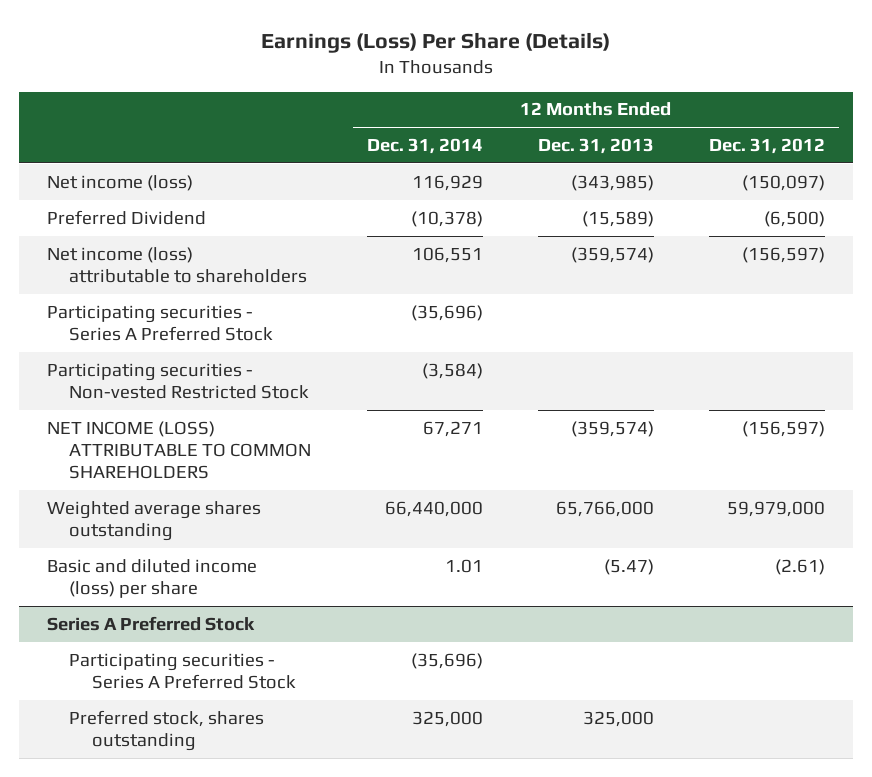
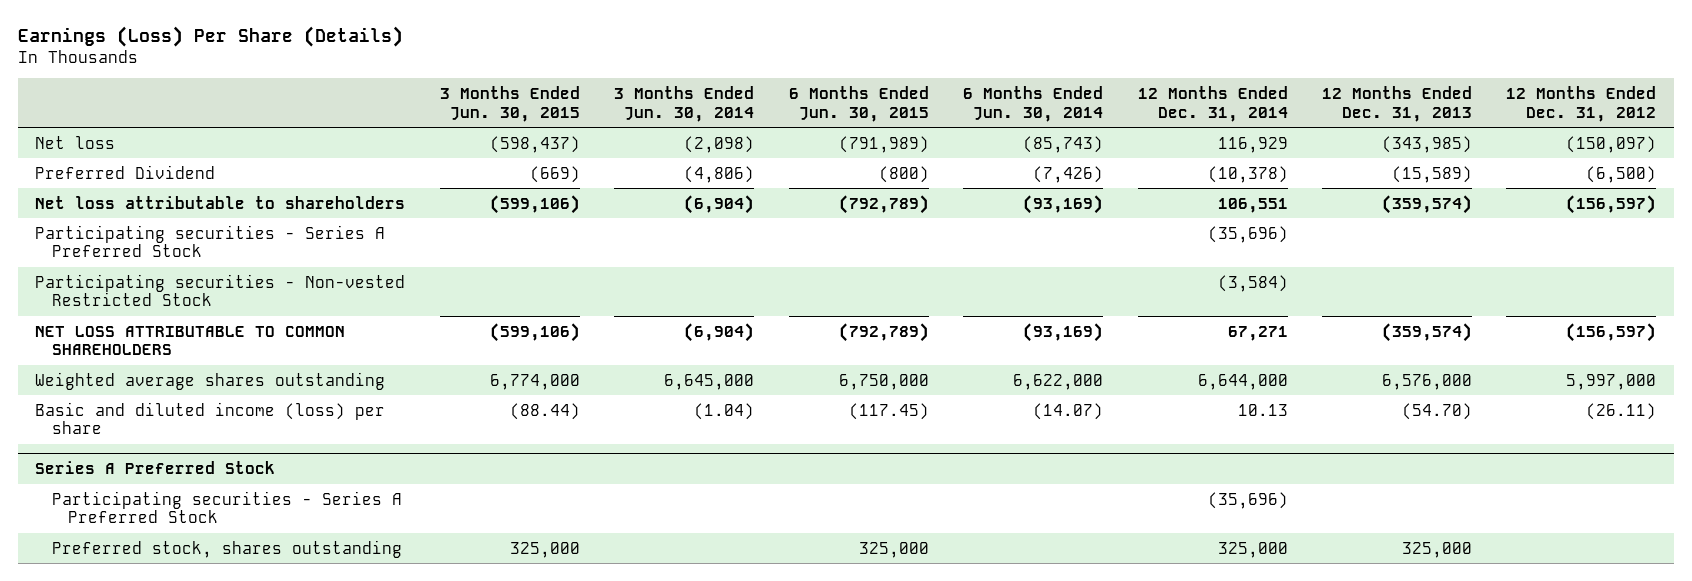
- | 12 Months Ended Dec. 31, 2014 | 12 Months Ended Dec. 31, 2013 | 12 Months Ended Dec. 31, 2012
+ | 3 Months Ended Jun. 30, 2015 | 3 Months Ended Jun. 30, 2014 | 6 Months Ended Jun. 30, 2015 | 6 Months Ended Jun. 30, 2014 | 12 Months Ended Dec. 31, 2014 | 12 Months Ended Dec. 31, 2013 | 12 Months Ended Dec. 31, 2012
- Net income (loss) | 116,929 | (343,985) | (150,097)
+ Net loss | (598,437) | (2,098) | (791,989) | (85,743) | 116,929 | (343,985) | (150,097)
- Net income (loss) attributable to shareholders | 106,551 | (359,574) | (156,597)
+ Net loss attributable to shareholders | (599,106) | (6,904) | (792,789) | (93,169) | 106,551 | (359,574) | (156,597)
- NET INCOME (LOSS) ATTRIBUTABLE TO COMMON SHAREHOLDERS | 67,271 | (359,574) | (156,597)
- Weighted average shares outstanding | 66,440,000 | 65,766,000 | 59,979,000
- Basic and diluted income (loss) per share | 1.01 | (5.47) | (2.61)
+ NET LOSS ATTRIBUTABLE TO COMMON SHAREHOLDERS | (599,106) | (6,904) | (792,789) | (93,169) | 67,271 | (359,574) | (156,597)
+ Weighted average shares outstanding | 6,774,000 | 6,645,000 | 6,750,000 | 6,622,000 | 6,644,000 | 6,576,000 | 5,997,000
+ Basic and diluted income (loss) per share | (88.44) | (1.04) | (117.45) | (14.07) | 10.13 | (54.70) | (26.11)

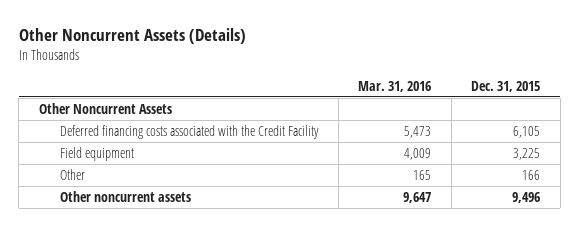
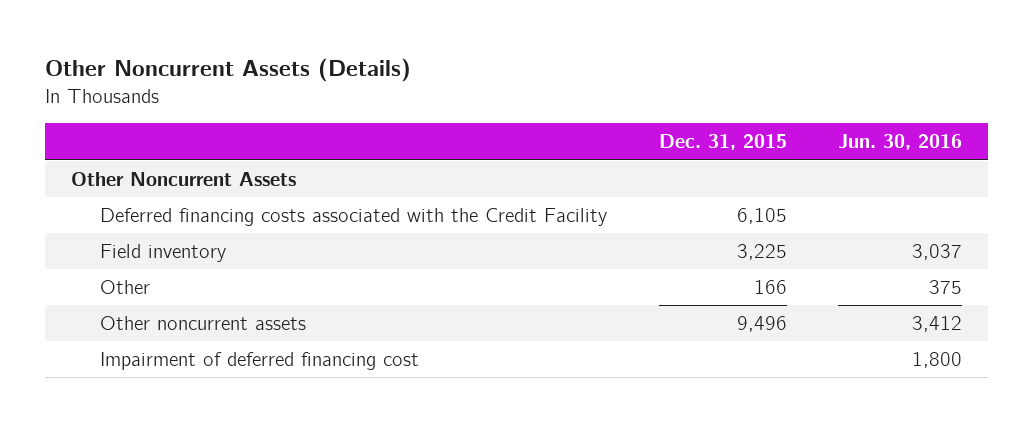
- | Mar. 31, 2016 | Dec. 31, 2015
+ | Dec. 31, 2015 | Jun. 30, 2016
- Field equipment | 4,009 | 3,225
+ Field inventory | 3,225 | 3,037
+ Impairment of deferred financing cost | | 1,800

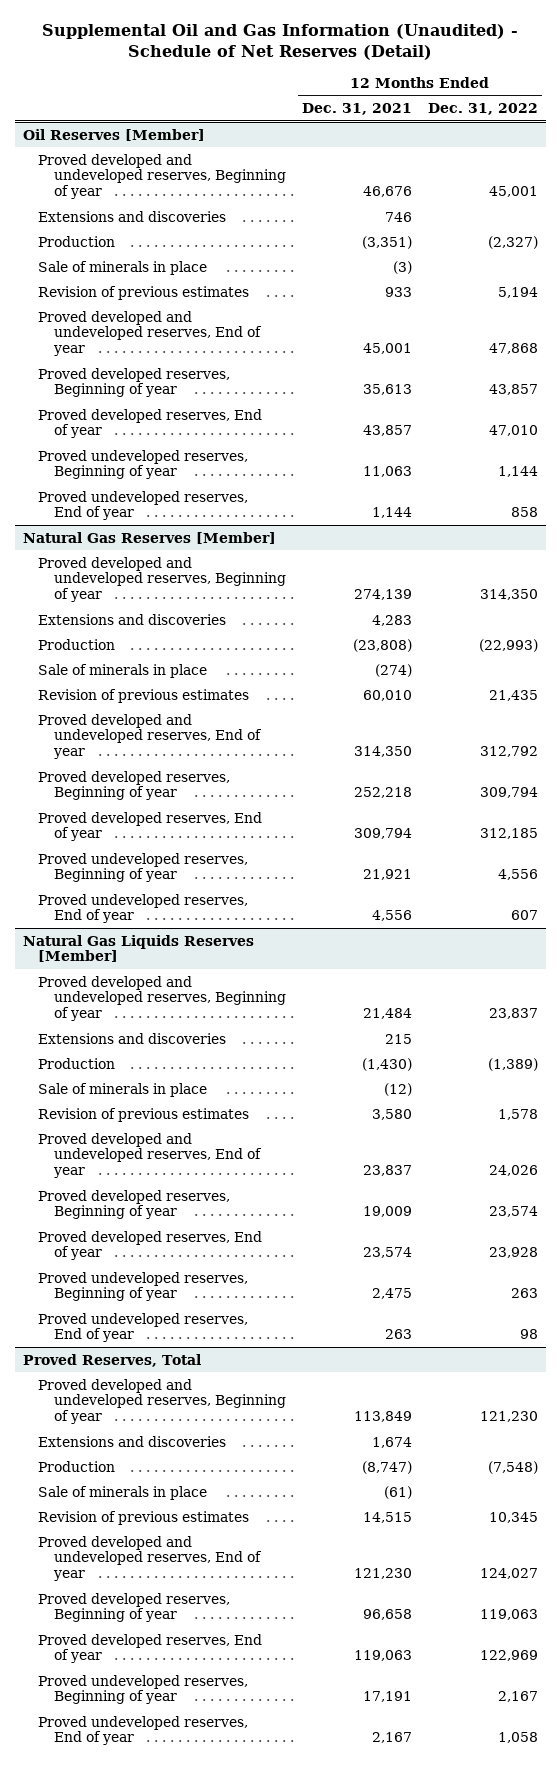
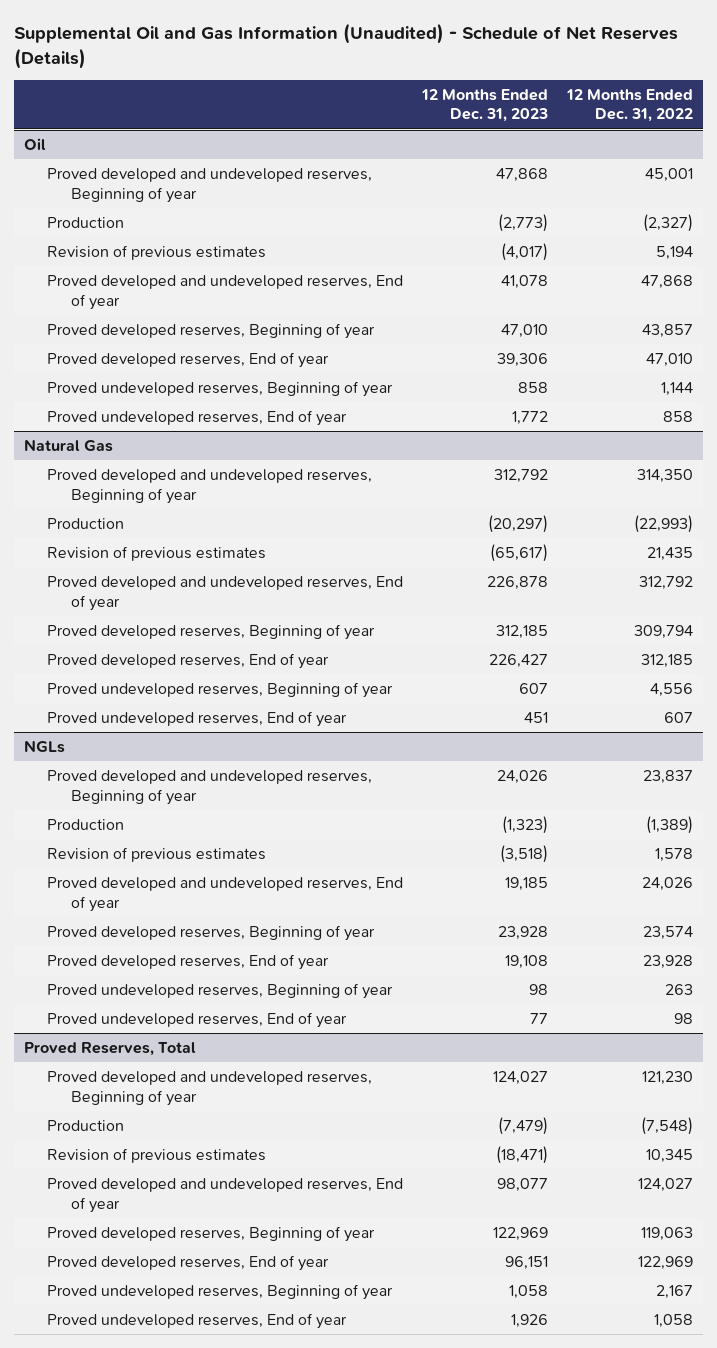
- Supplemental Oil and Gas Information (Unaudited) - Schedule of Net Reserves (Detail)
+ Supplemental Oil and Gas Information (Unaudited) - Schedule of Net Reserves (Details)
- | 12 Months Ended Dec. 31, 2021 | 12 Months Ended Dec. 31, 2022
+ | 12 Months Ended Dec. 31, 2023 | 12 Months Ended Dec. 31, 2022
- Oil Reserves [Member]
+ Oil
- Extensions and discoveries | 746 |
- Sale of minerals in place | (3) |
- Natural Gas Reserves [Member]
+ Natural Gas
- Extensions and discoveries | 4,283 |
- Sale of minerals in place | (274) |
- Natural Gas Liquids Reserves [Member]
+ NGLs
- Extensions and discoveries | 215 |
- Sale of minerals in place | (12) |
@ Proved Reserves, Total
- Extensions and discoveries | 1,674 |
- Sale of minerals in place | (61) |

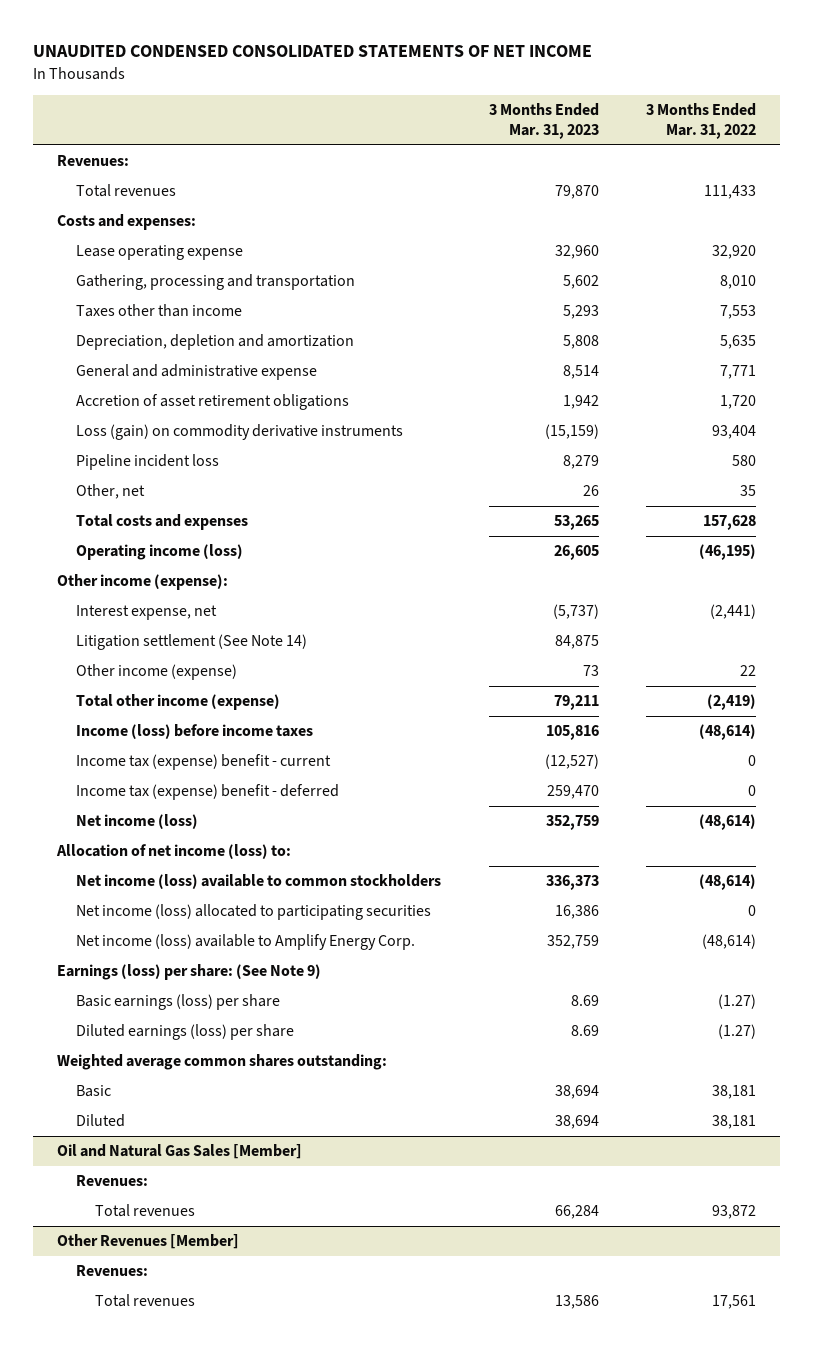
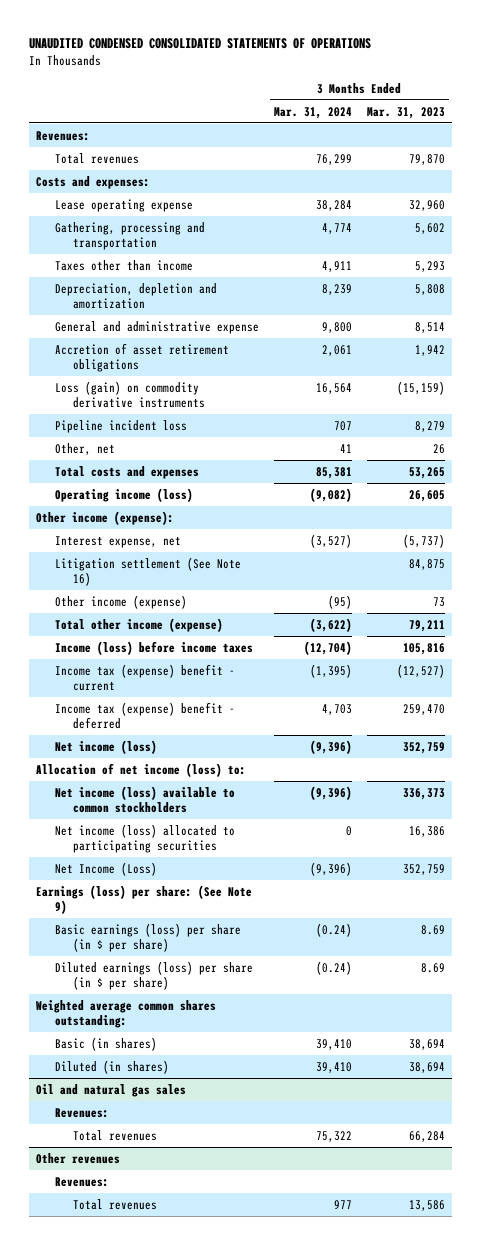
- UNAUDITED CONDENSED CONSOLIDATED STATEMENTS OF NET INCOME
+ UNAUDITED CONDENSED CONSOLIDATED STATEMENTS OF OPERATIONS
- | 3 Months Ended Mar. 31, 2023 | 3 Months Ended Mar. 31, 2022
+ | 3 Months Ended Mar. 31, 2024 | 3 Months Ended Mar. 31, 2023
- Litigation settlement (See Note 14) | 84,875 |
+ Litigation settlement (See Note 16) | | 84,875
- Net income (loss) available to Amplify Energy Corp. | 352,759 | (48,614)
+ Net Income (Loss) | (9,396) | 352,759
- Basic earnings (loss) per share | 8.69 | (1.27)
- Diluted earnings (loss) per share | 8.69 | (1.27)
+ Basic earnings (loss) per share (in $ per share) | (0.24) | 8.69
+ Diluted earnings (loss) per share (in $ per share) | (0.24) | 8.69
- Basic | 38,694 | 38,181
- Diluted | 38,694 | 38,181
- Oil and Natural Gas Sales [Member]
+ Basic (in shares) | 39,410 | 38,694
+ Diluted (in shares) | 39,410 | 38,694
+ Oil and natural gas sales
- Other Revenues [Member]
+ Other revenues

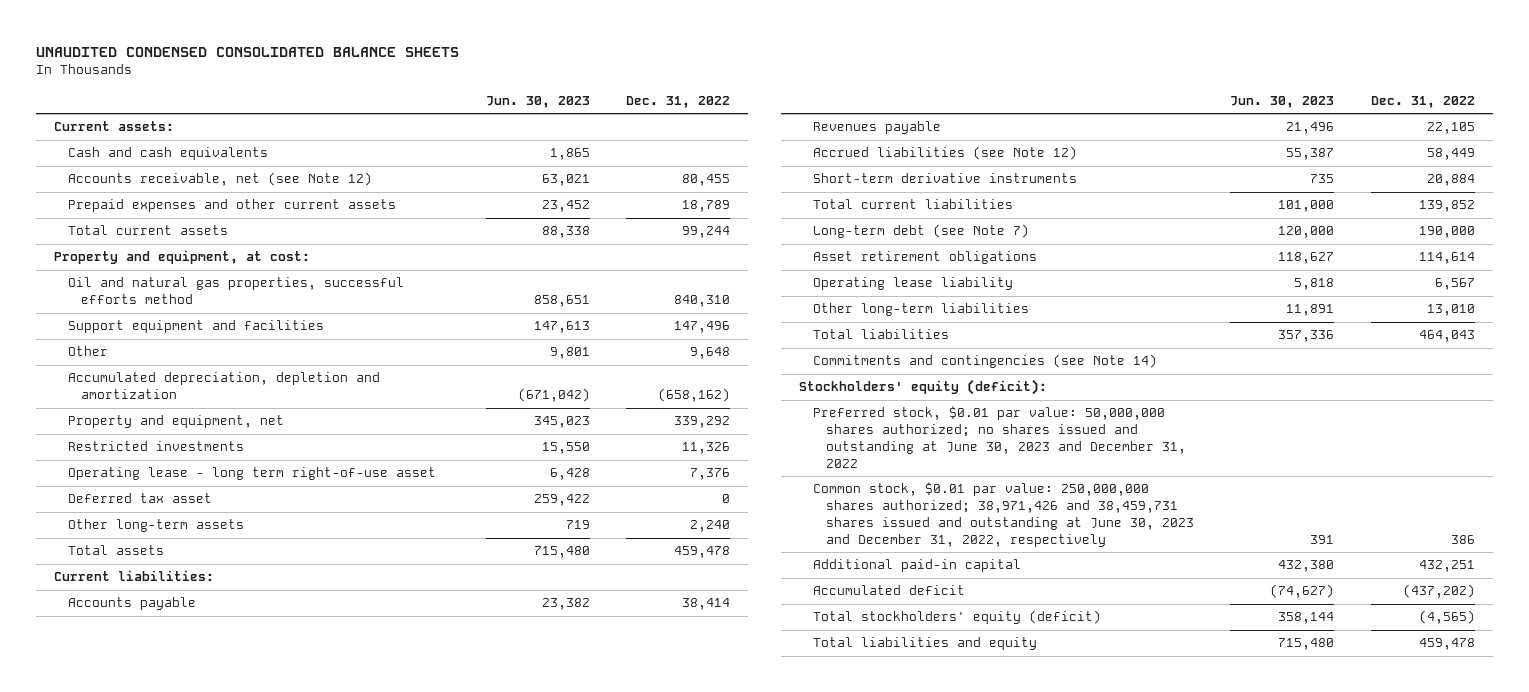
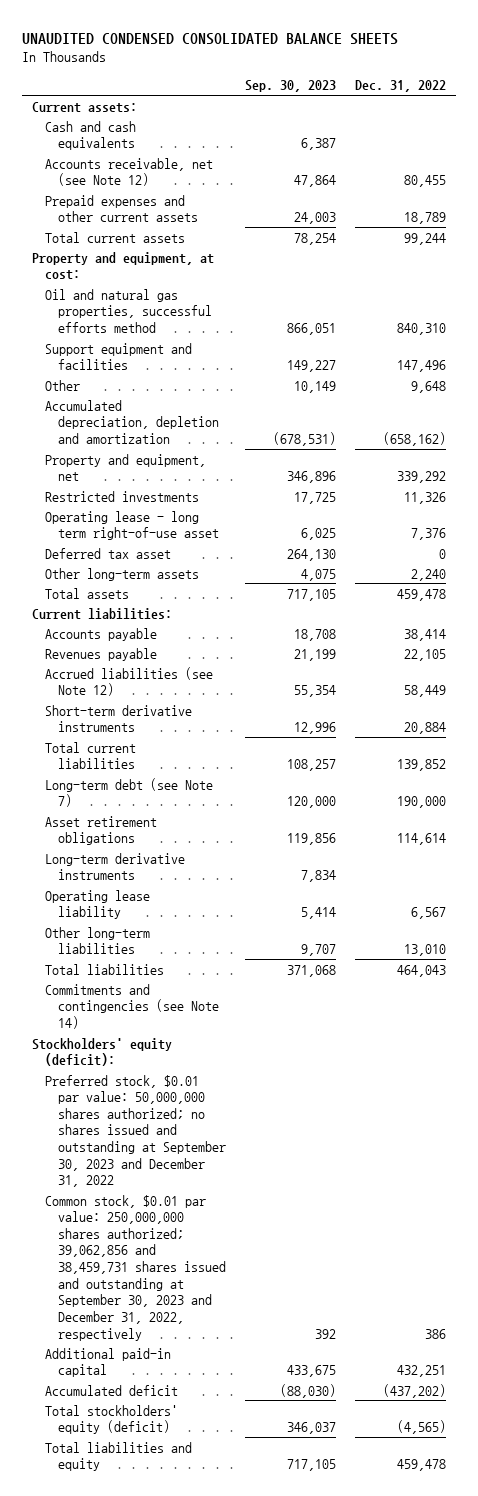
- | Jun. 30, 2023 | Dec. 31, 2022
+ | Sep. 30, 2023 | Dec. 31, 2022
+ Long-term derivative instruments | 7,834 |
- Preferred stock, $0.01 par value: 50,000,000 shares authorized; no shares issued and outstanding at June 30, 2023 and December 31, 2022
- Common stock, $0.01 par value: 250,000,000 shares authorized; 38,971,426 and 38,459,731 shares issued and outstanding at June 30, 2023 and December 31, 2022, respectively | 391 | 386
+ Preferred stock, $0.01 par value: 50,000,000 shares authorized; no shares issued and outstanding at September 30, 2023 and December 31, 2022
+ Common stock, $0.01 par value: 250,000,000 shares authorized; 39,062,856 and 38,459,731 shares issued and outstanding at September 30, 2023 and December 31, 2022, respectively | 392 | 386

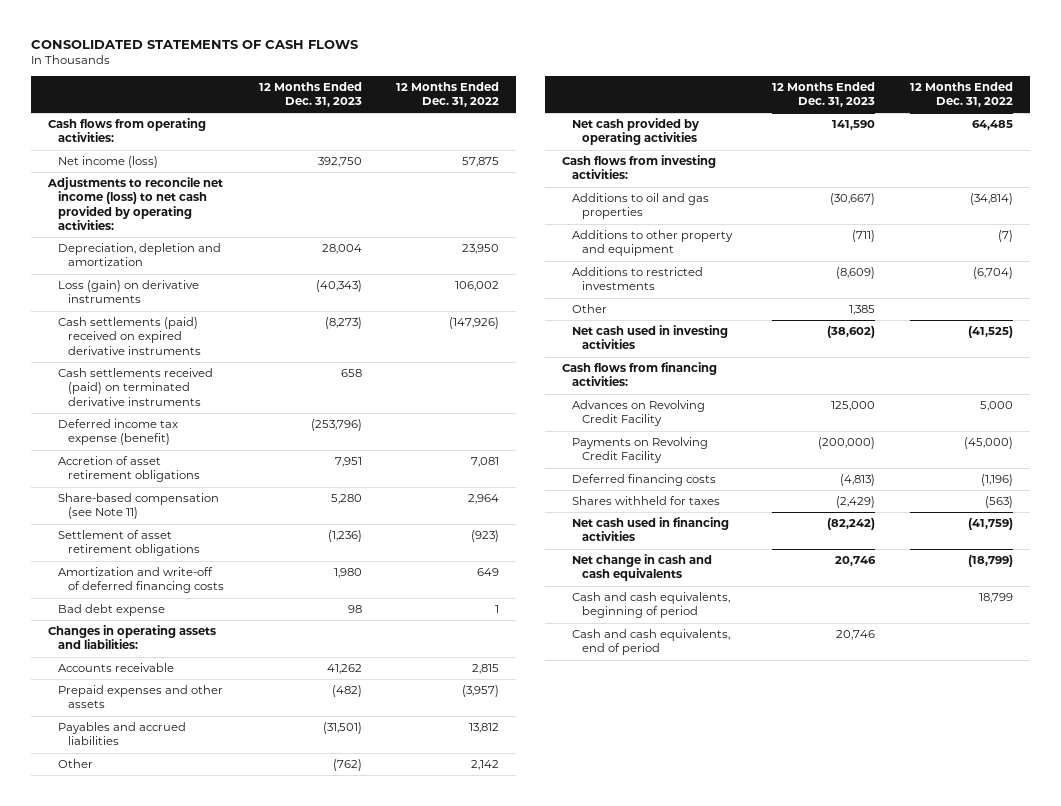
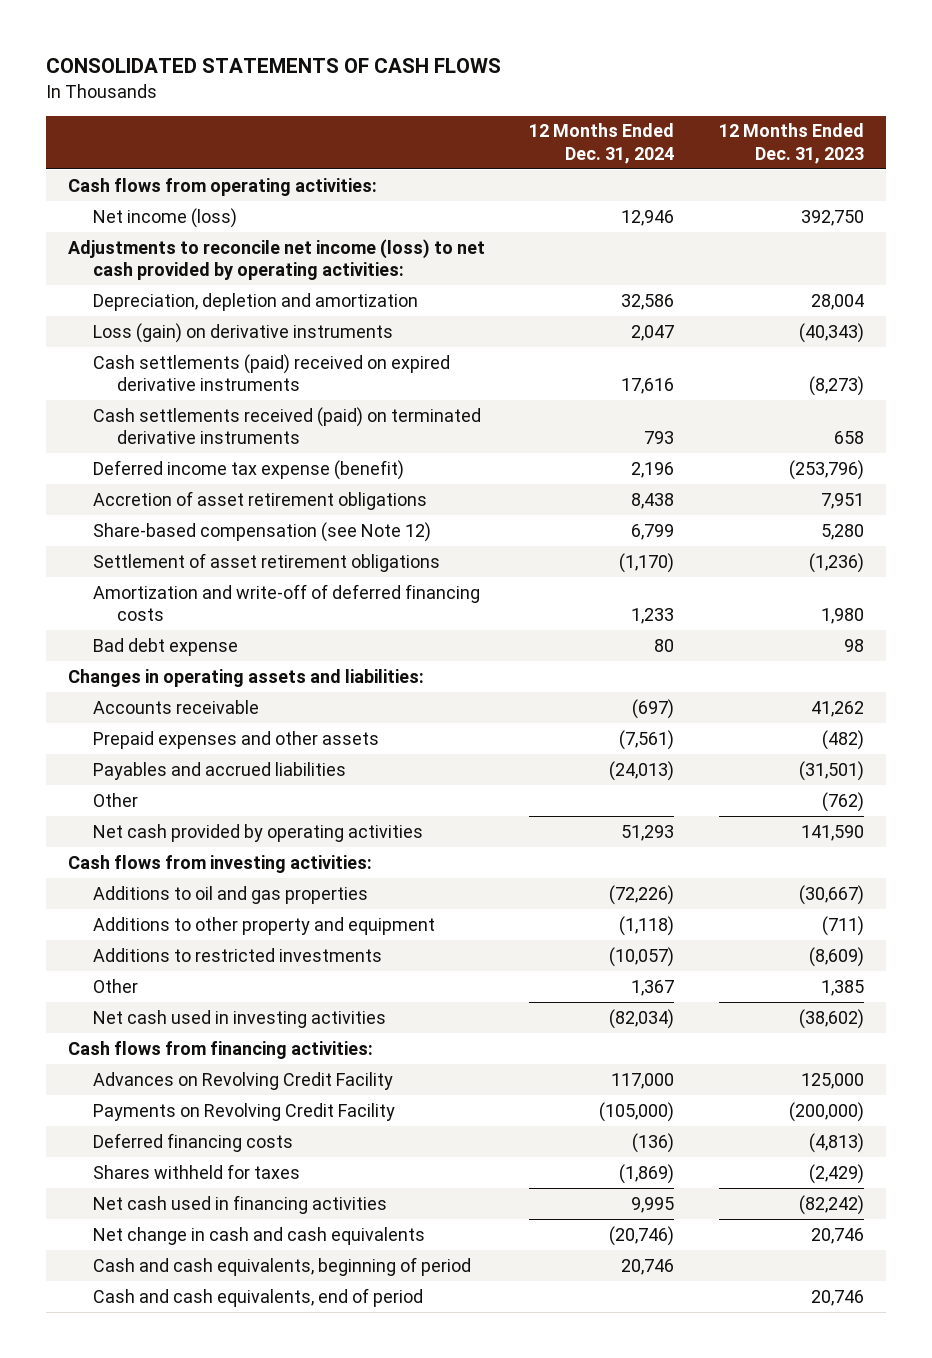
- | 12 Months Ended Dec. 31, 2023 | 12 Months Ended Dec. 31, 2022
+ | 12 Months Ended Dec. 31, 2024 | 12 Months Ended Dec. 31, 2023
- Share-based compensation (see Note 11) | 5,280 | 2,964
+ Share-based compensation (see Note 12) | 6,799 | 5,280

